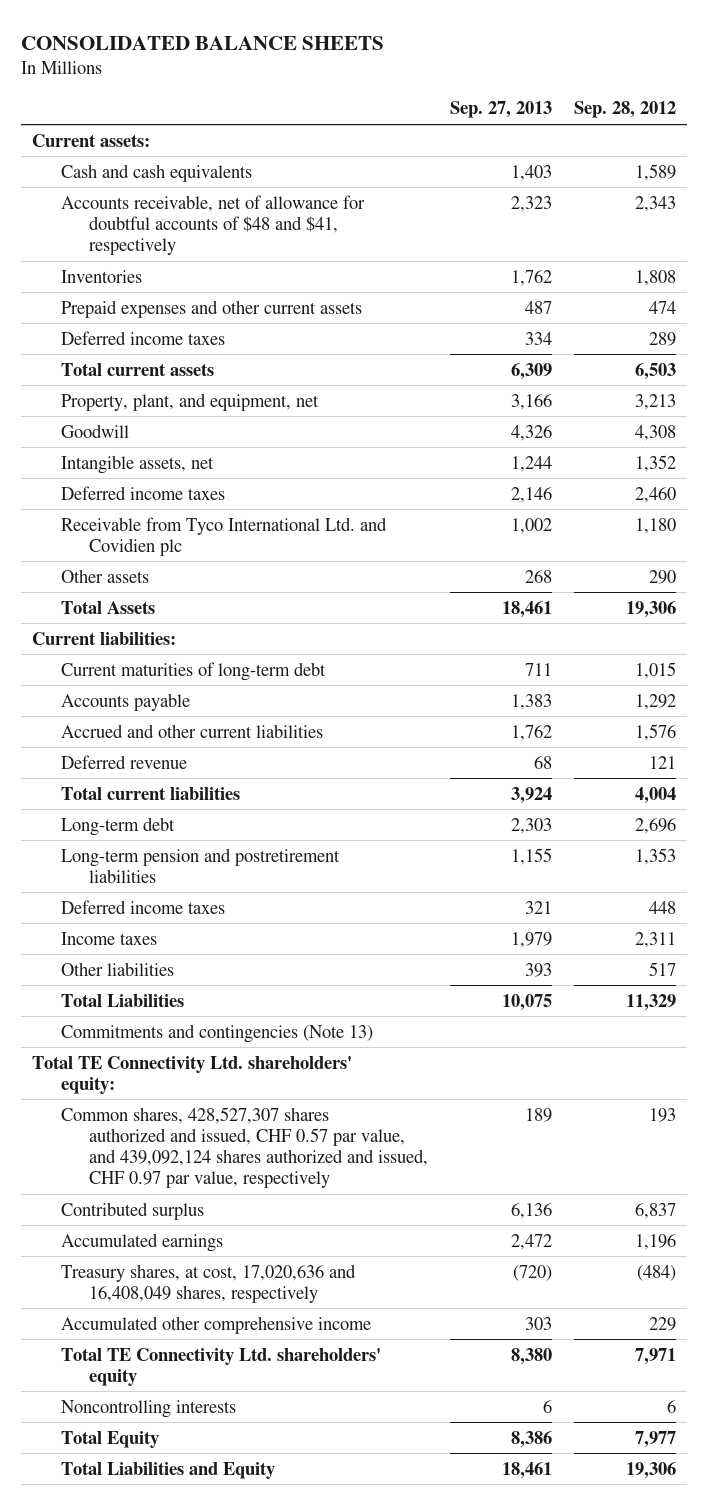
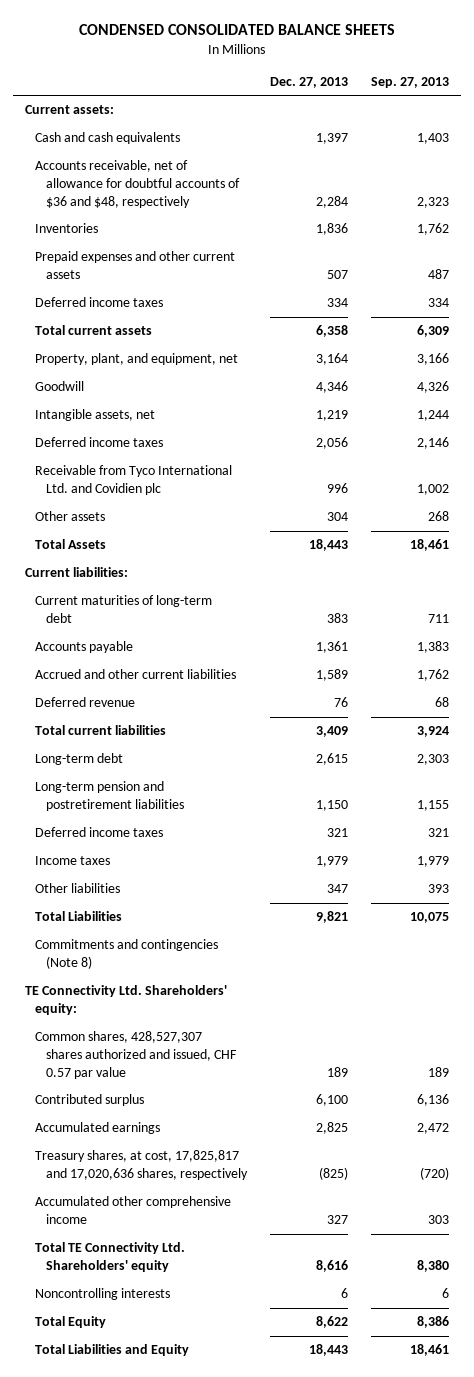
- CONSOLIDATED BALANCE SHEETS
+ CONDENSED CONSOLIDATED BALANCE SHEETS
- | Sep. 27, 2013 | Sep. 28, 2012
+ | Dec. 27, 2013 | Sep. 27, 2013
- Accounts receivable, net of allowance for doubtful accounts of $48 and $41, respectively | 2,323 | 2,343
+ Accounts receivable, net of allowance for doubtful accounts of $36 and $48, respectively | 2,284 | 2,323
- Commitments and contingencies (Note 13)
- Total TE Connectivity Ltd. shareholders' equity:
- Common shares, 428,527,307 shares authorized and issued, CHF 0.57 par value, and 439,092,124 shares authorized and issued, CHF 0.97 par value, respectively | 189 | 193
+ Commitments and contingencies (Note 8)
+ TE Connectivity Ltd. Shareholders' equity:
+ Common shares, 428,527,307 shares authorized and issued, CHF 0.57 par value | 189 | 189
- Treasury shares, at cost, 17,020,636 and 16,408,049 shares, respectively | (720) | (484)
+ Treasury shares, at cost, 17,825,817 and 17,020,636 shares, respectively | (825) | (720)
- Total TE Connectivity Ltd. shareholders' equity | 8,380 | 7,971
+ Total TE Connectivity Ltd. Shareholders' equity | 8,616 | 8,380

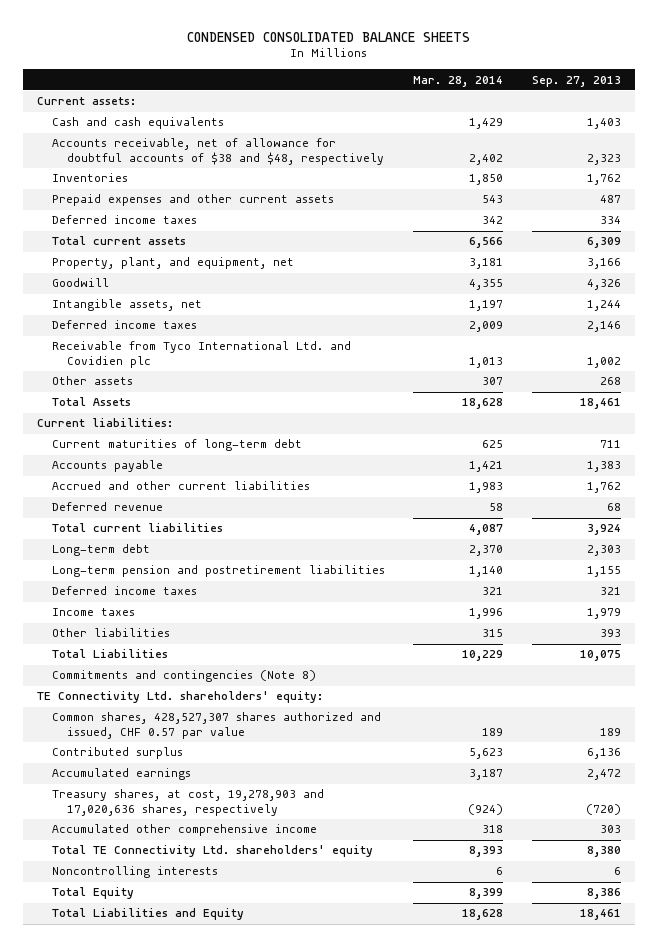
- | Dec. 27, 2013 | Sep. 27, 2013
+ | Mar. 28, 2014 | Sep. 27, 2013
- Accounts receivable, net of allowance for doubtful accounts of $36 and $48, respectively | 2,284 | 2,323
+ Accounts receivable, net of allowance for doubtful accounts of $38 and $48, respectively | 2,402 | 2,323
- TE Connectivity Ltd. Shareholders' equity:
+ TE Connectivity Ltd. shareholders' equity:
- Treasury shares, at cost, 17,825,817 and 17,020,636 shares, respectively | (825) | (720)
+ Treasury shares, at cost, 19,278,903 and 17,020,636 shares, respectively | (924) | (720)
- Total TE Connectivity Ltd. Shareholders' equity | 8,616 | 8,380
+ Total TE Connectivity Ltd. shareholders' equity | 8,393 | 8,380

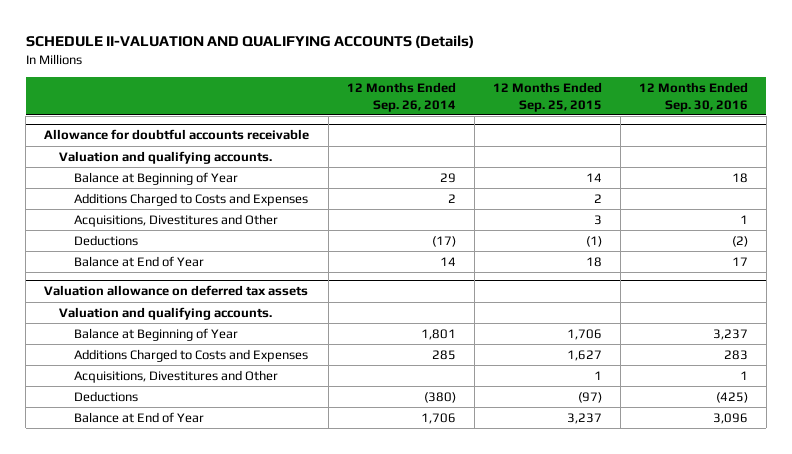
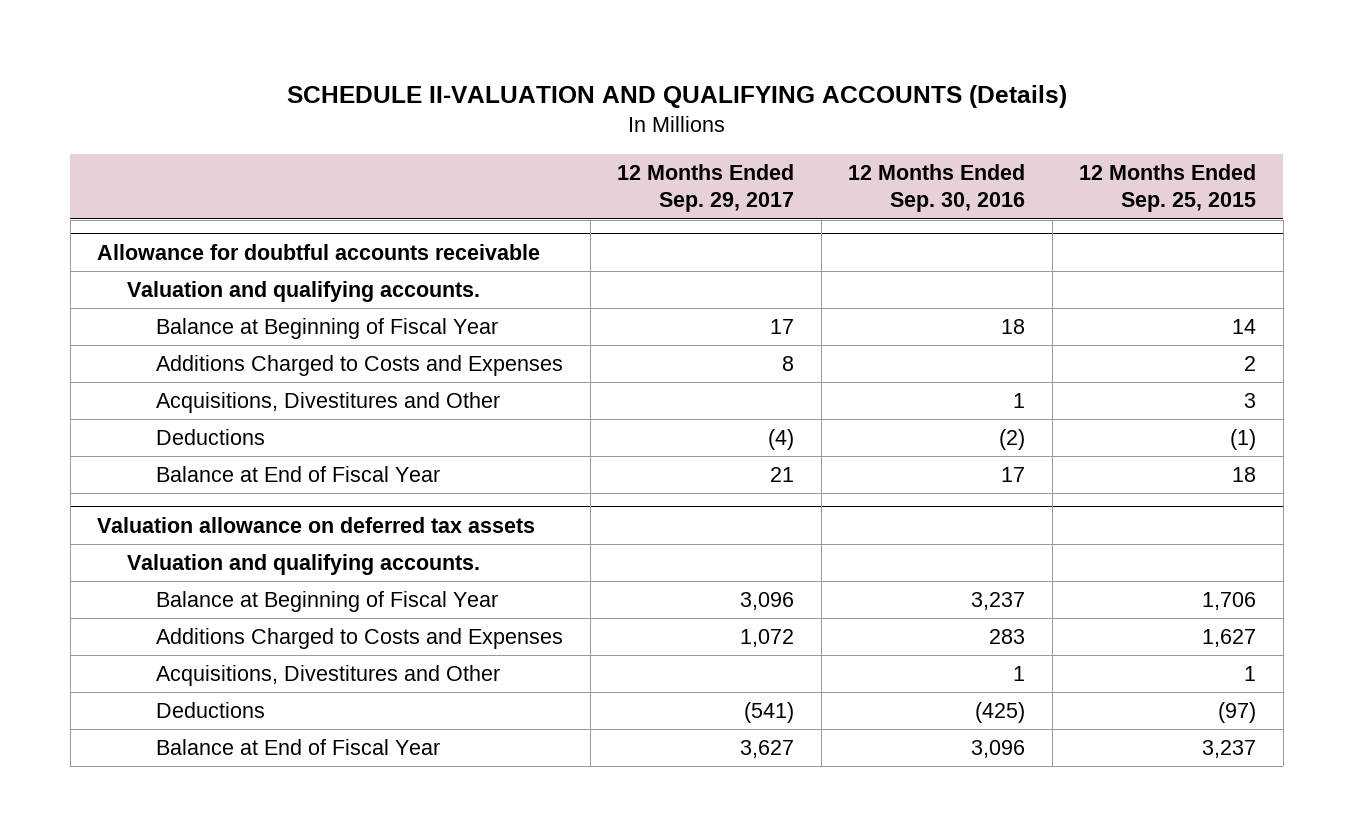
- | 12 Months Ended Sep. 26, 2014 | 12 Months Ended Sep. 25, 2015 | 12 Months Ended Sep. 30, 2016
+ | 12 Months Ended Sep. 29, 2017 | 12 Months Ended Sep. 30, 2016 | 12 Months Ended Sep. 25, 2015
@ Allowance for doubtful accounts receivable
- Balance at Beginning of Year | 29 | 14 | 18
+ Balance at Beginning of Fiscal Year | 17 | 18 | 14
- Balance at End of Year | 14 | 18 | 17
+ Balance at End of Fiscal Year | 21 | 17 | 18
@ Valuation allowance on deferred tax assets
- Balance at Beginning of Year | 1,801 | 1,706 | 3,237
+ Balance at Beginning of Fiscal Year | 3,096 | 3,237 | 1,706
- Balance at End of Year | 1,706 | 3,237 | 3,096
+ Balance at End of Fiscal Year | 3,627 | 3,096 | 3,237

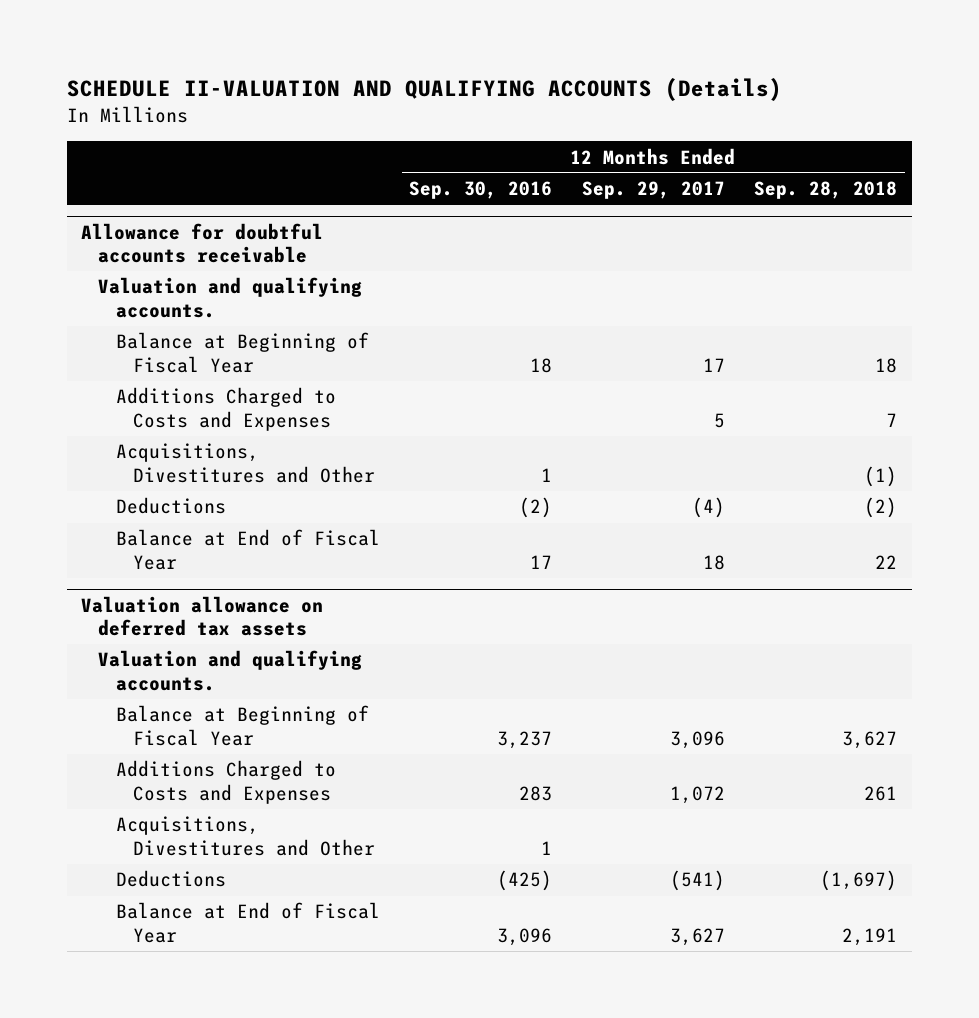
- | 12 Months Ended Sep. 29, 2017 | 12 Months Ended Sep. 30, 2016 | 12 Months Ended Sep. 25, 2015
+ | 12 Months Ended Sep. 30, 2016 | 12 Months Ended Sep. 29, 2017 | 12 Months Ended Sep. 28, 2018
@ Allowance for doubtful accounts receivable
- Additions Charged to Costs and Expenses | 8 | | 2
+ Additions Charged to Costs and Expenses | | 5 | 7
- Balance at End of Fiscal Year | 21 | 17 | 18
+ Balance at End of Fiscal Year | 17 | 18 | 22

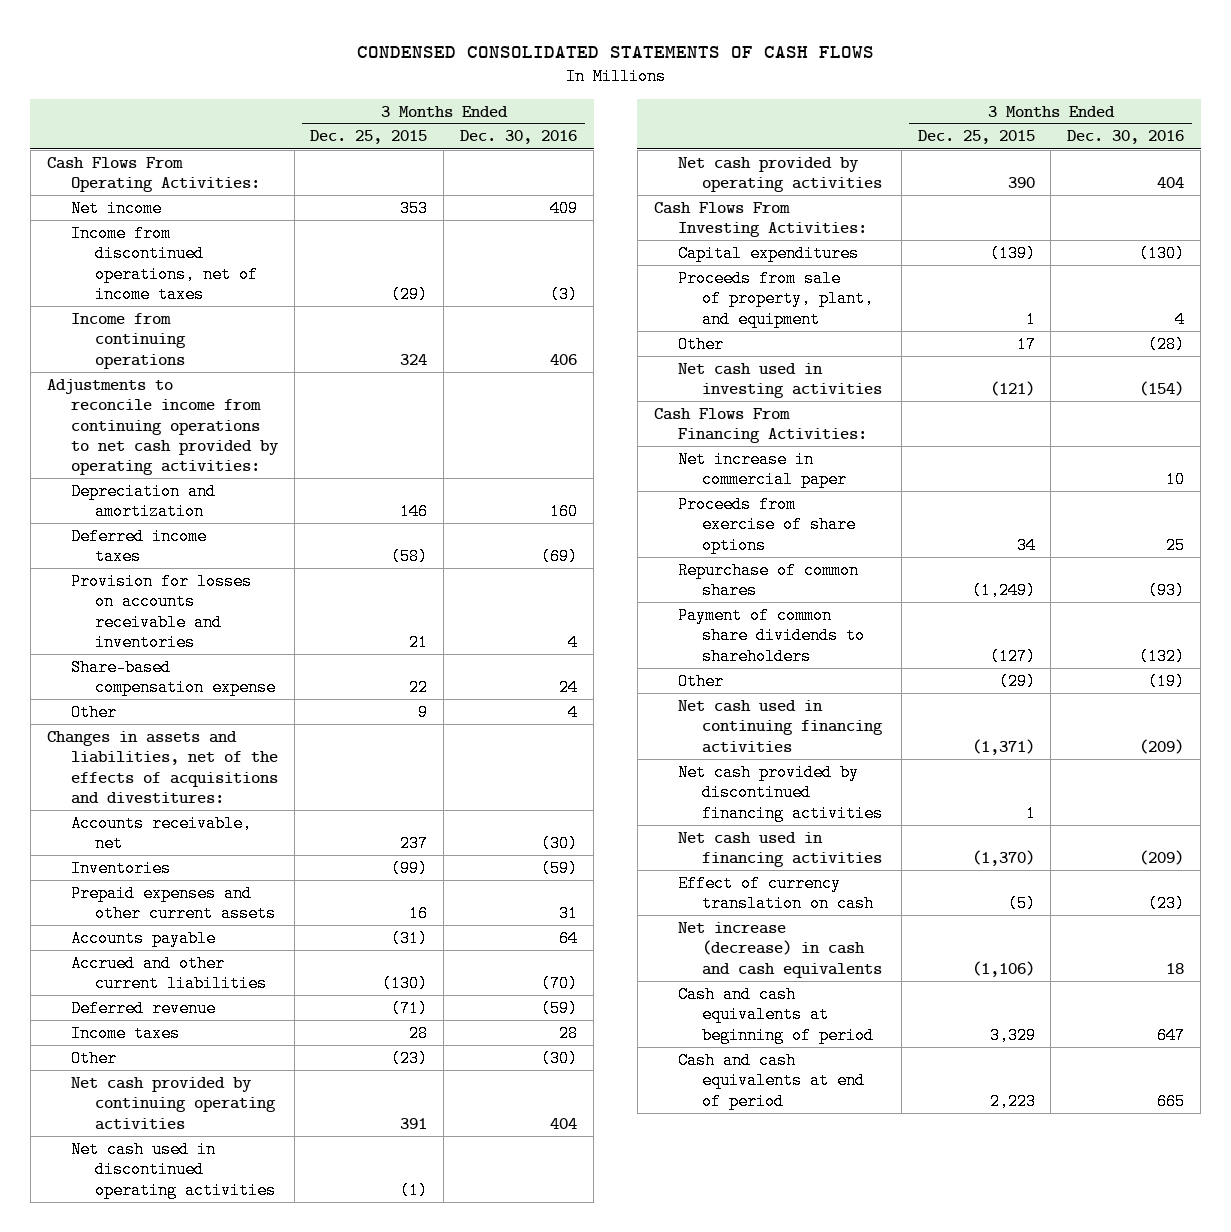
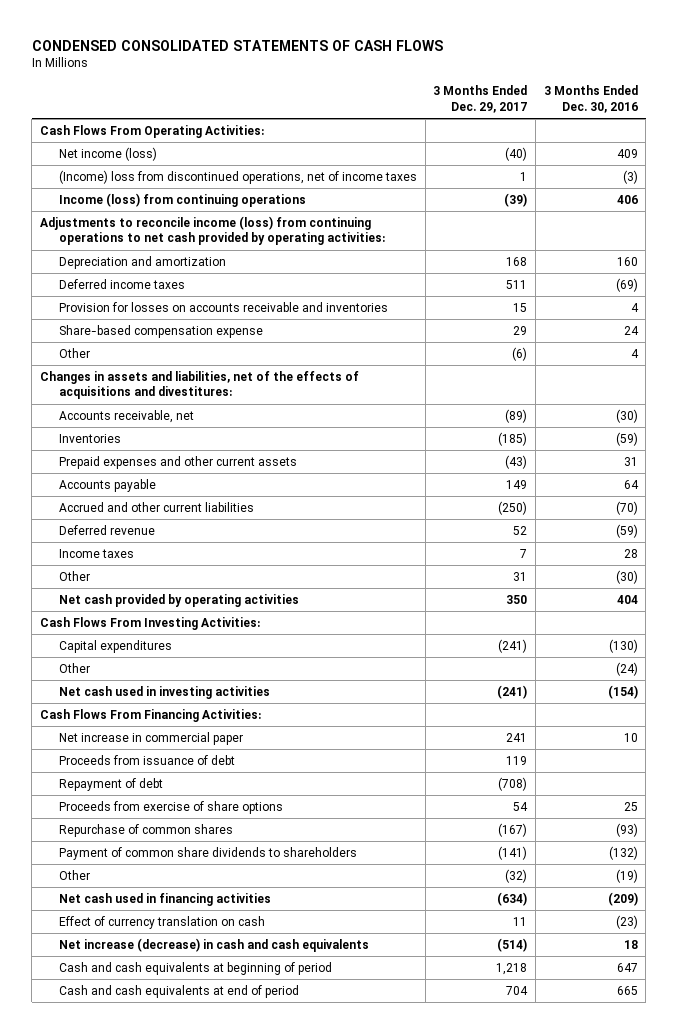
- | 3 Months Ended Dec. 25, 2015 | 3 Months Ended Dec. 30, 2016
+ | 3 Months Ended Dec. 29, 2017 | 3 Months Ended Dec. 30, 2016
- Net income | 353 | 409
- Income from discontinued operations, net of income taxes | (29) | (3)
- Income from continuing operations | 324 | 406
- Adjustments to reconcile income from continuing operations to net cash provided by operating activities:
+ Net income (loss) | (40) | 409
+ (Income) loss from discontinued operations, net of income taxes | 1 | (3)
+ Income (loss) from continuing operations | (39) | 406
+ Adjustments to reconcile income (loss) from continuing operations to net cash provided by operating activities:
- Net cash provided by continuing operating activities | 391 | 404
- Net cash used in discontinued operating activities | (1) |
- Proceeds from sale of property, plant, and equipment | 1 | 4
- Other | 17 | (28)
+ Other | | (24)
+ Proceeds from issuance of debt | 119 |
+ Repayment of debt | (708) |
- Net cash used in continuing financing activities | (1,371) | (209)
- Net cash provided by discontinued financing activities | 1 |

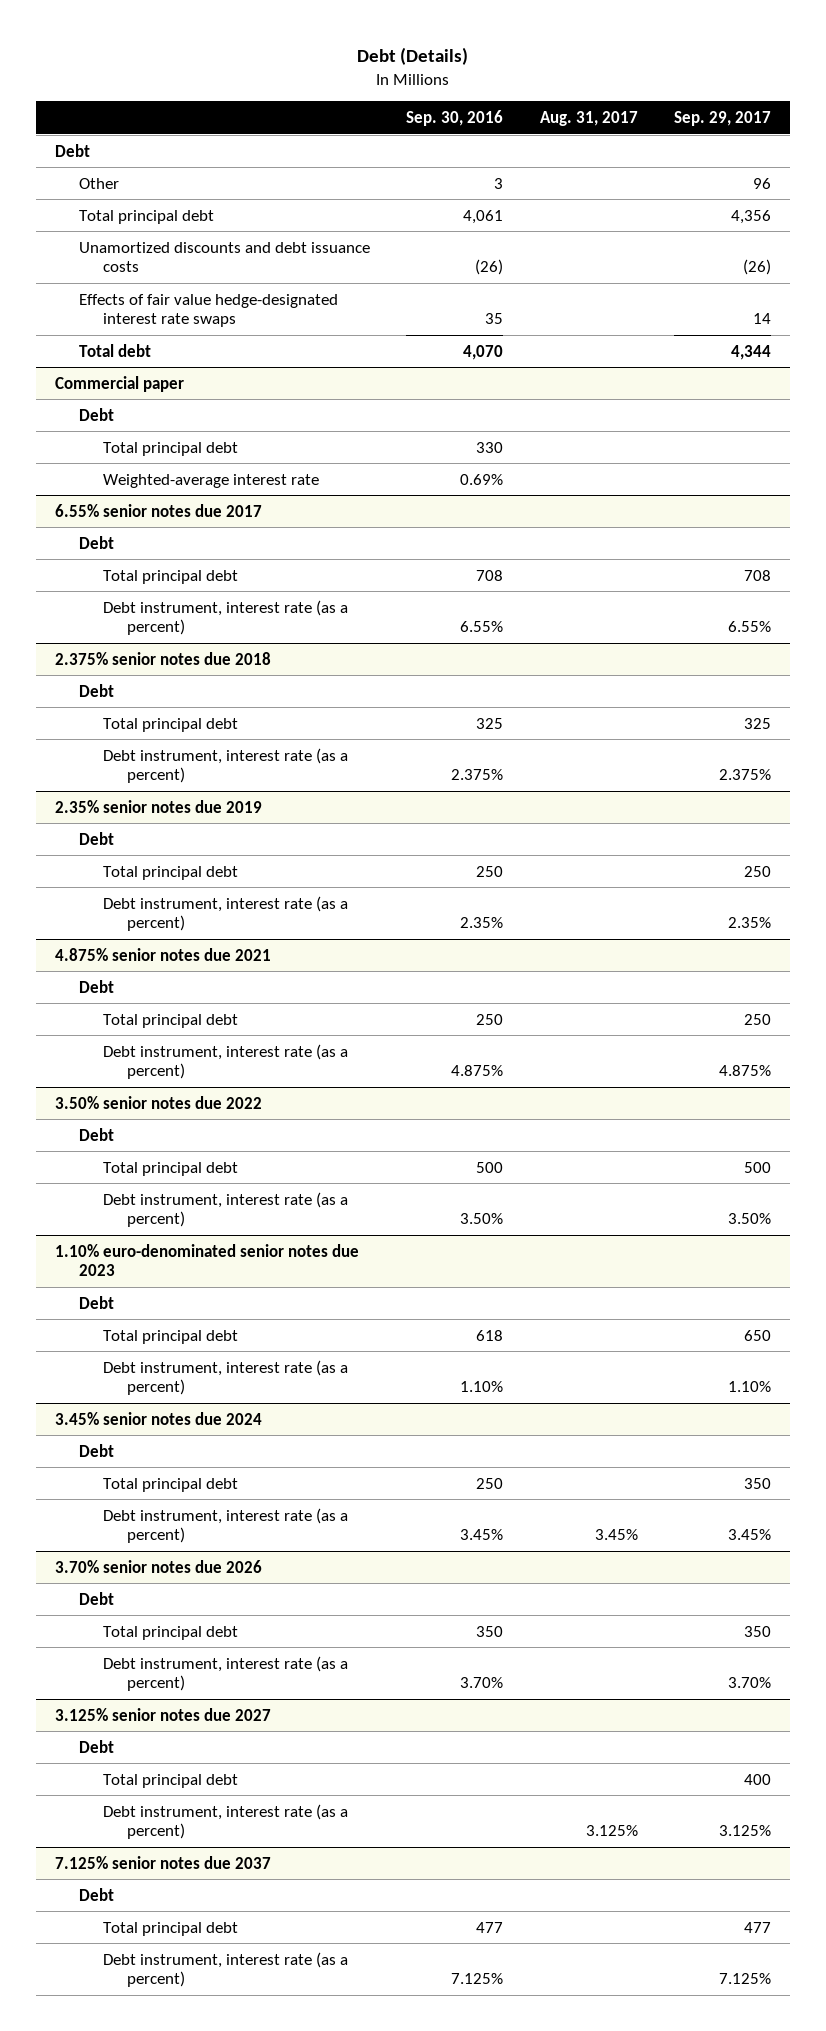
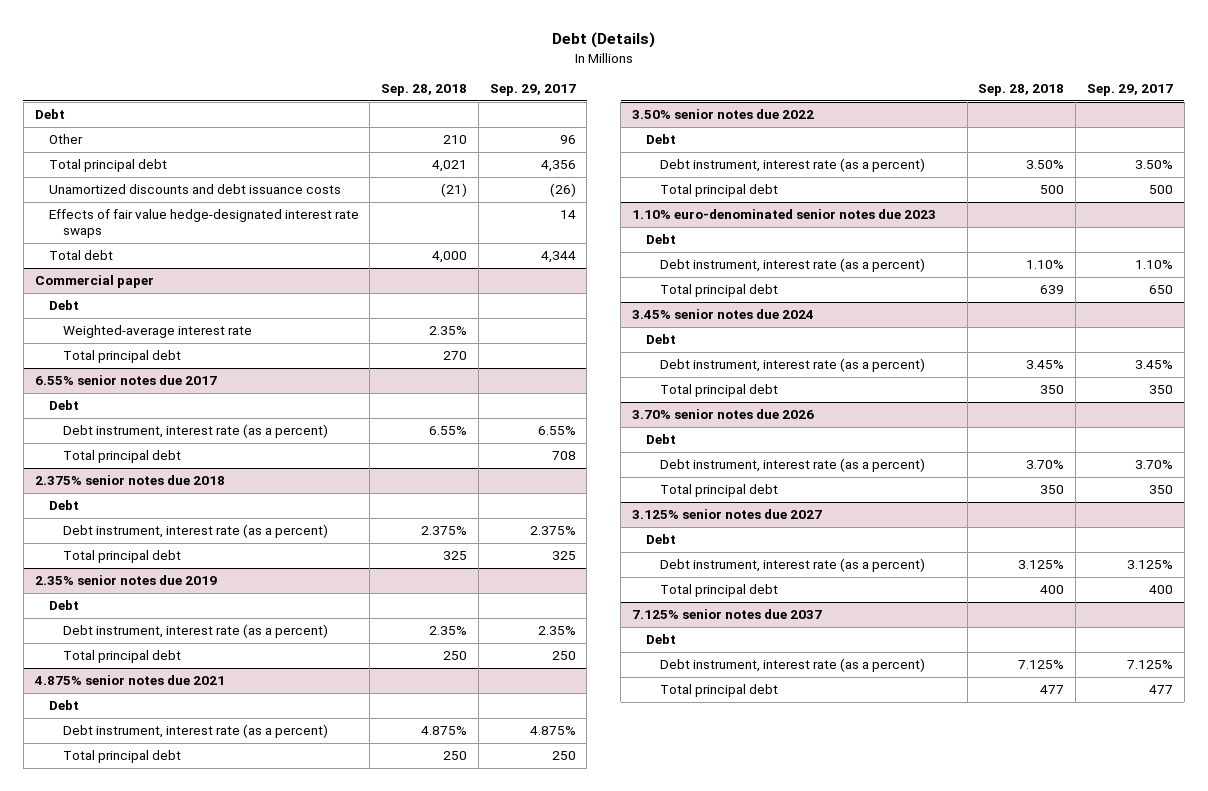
- | Sep. 30, 2016 | Aug. 31, 2017 | Sep. 29, 2017
+ | Sep. 28, 2018 | Sep. 29, 2017
@ Commercial paper
moved down: Total principal debt | 270 |
@ 6.55% senior notes due 2017
moved down: Total principal debt | | 708
@ 2.375% senior notes due 2018
moved down: Total principal debt | 325 | 325
@ 2.35% senior notes due 2019
moved down: Total principal debt | 250 | 250
@ 4.875% senior notes due 2021
moved down: Total principal debt | 250 | 250
@ 3.50% senior notes due 2022
moved down: Total principal debt | 500 | 500
@ 1.10% euro-denominated senior notes due 2023
moved down: Total principal debt | 639 | 650
@ 3.45% senior notes due 2024
moved down: Total principal debt | 350 | 350
@ 3.70% senior notes due 2026
moved down: Total principal debt | 350 | 350
@ 3.125% senior notes due 2027
moved down: Total principal debt | 400 | 400
@ 7.125% senior notes due 2037
moved down: Total principal debt | 477 | 477

